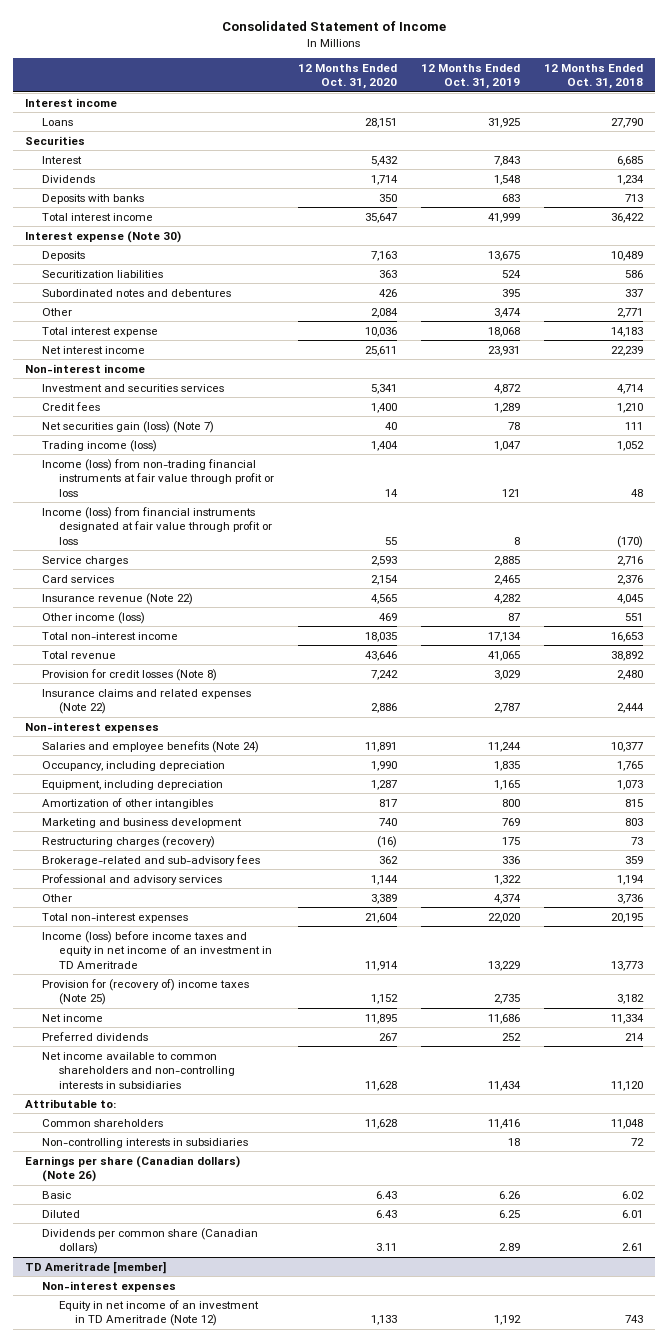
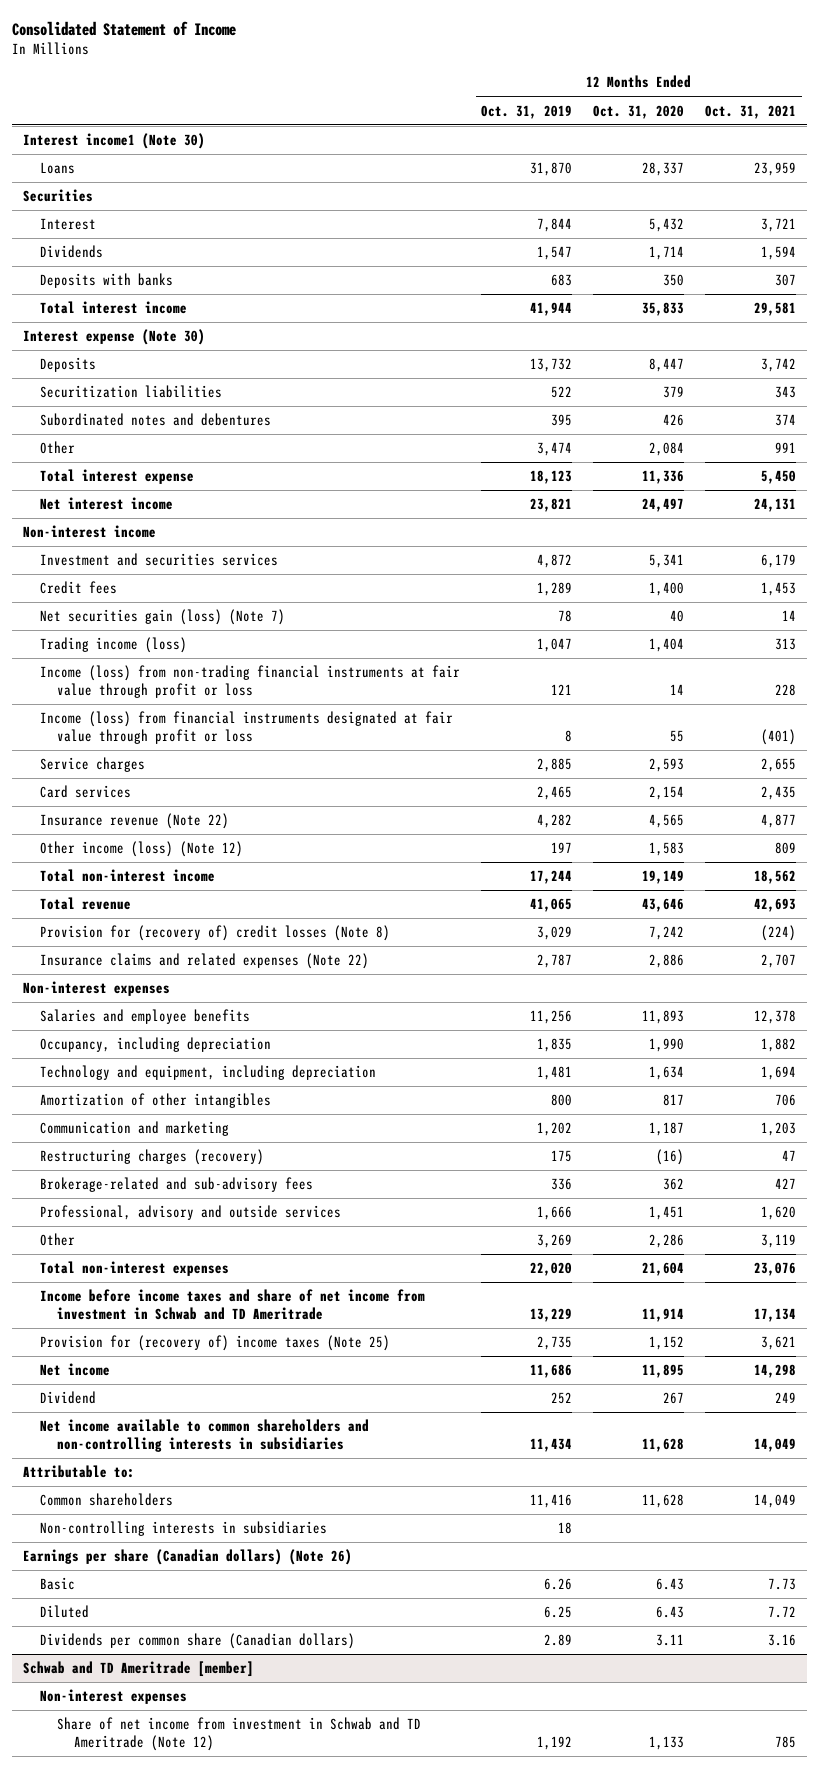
- | 12 Months Ended Oct. 31, 2020 | 12 Months Ended Oct. 31, 2019 | 12 Months Ended Oct. 31, 2018
+ | 12 Months Ended Oct. 31, 2019 | 12 Months Ended Oct. 31, 2020 | 12 Months Ended Oct. 31, 2021
- Interest income
- Loans | 28,151 | 31,925 | 27,790
+ Interest income1 (Note 30)
+ Loans | 31,870 | 28,337 | 23,959
- Interest | 5,432 | 7,843 | 6,685
- Dividends | 1,714 | 1,548 | 1,234
+ Interest | 7,844 | 5,432 | 3,721
+ Dividends | 1,547 | 1,714 | 1,594
- Total interest income | 35,647 | 41,999 | 36,422
+ Total interest income | 41,944 | 35,833 | 29,581
- Deposits | 7,163 | 13,675 | 10,489
- Securitization liabilities | 363 | 524 | 586
+ Deposits | 13,732 | 8,447 | 3,742
+ Securitization liabilities | 522 | 379 | 343
- Total interest expense | 10,036 | 18,068 | 14,183
- Net interest income | 25,611 | 23,931 | 22,239
+ Total interest expense | 18,123 | 11,336 | 5,450
+ Net interest income | 23,821 | 24,497 | 24,131
- Other income (loss) | 469 | 87 | 551
- Total non-interest income | 18,035 | 17,134 | 16,653
+ Other income (loss) (Note 12) | 197 | 1,583 | 809
+ Total non-interest income | 17,244 | 19,149 | 18,562
- Provision for credit losses (Note 8) | 7,242 | 3,029 | 2,480
+ Provision for (recovery of) credit losses (Note 8) | 3,029 | 7,242 | (224)
- Salaries and employee benefits (Note 24) | 11,891 | 11,244 | 10,377
+ Salaries and employee benefits | 11,256 | 11,893 | 12,378
- Equipment, including depreciation | 1,287 | 1,165 | 1,073
+ Technology and equipment, including depreciation | 1,481 | 1,634 | 1,694
- Marketing and business development | 740 | 769 | 803
+ Communication and marketing | 1,202 | 1,187 | 1,203
- Professional and advisory services | 1,144 | 1,322 | 1,194
- Other | 3,389 | 4,374 | 3,736
+ Professional, advisory and outside services | 1,666 | 1,451 | 1,620
+ Other | 3,269 | 2,286 | 3,119
- Income (loss) before income taxes and equity in net income of an investment in TD Ameritrade | 11,914 | 13,229 | 13,773
+ Income before income taxes and share of net income from investment in Schwab and TD Ameritrade | 13,229 | 11,914 | 17,134
- Preferred dividends | 267 | 252 | 214
+ Dividend | 252 | 267 | 249
- TD Ameritrade [member]
+ Schwab and TD Ameritrade [member]
- Equity in net income of an investment in TD Ameritrade (Note 12) | 1,133 | 1,192 | 743
+ Share of net income from investment in Schwab and TD Ameritrade (Note 12) | 1,192 | 1,133 | 785

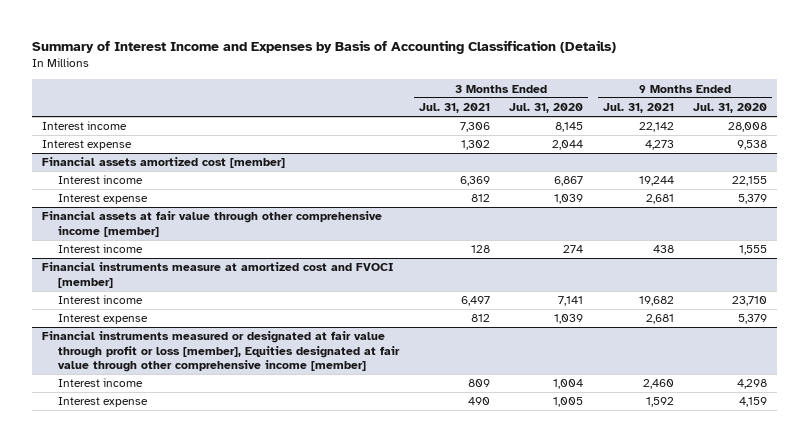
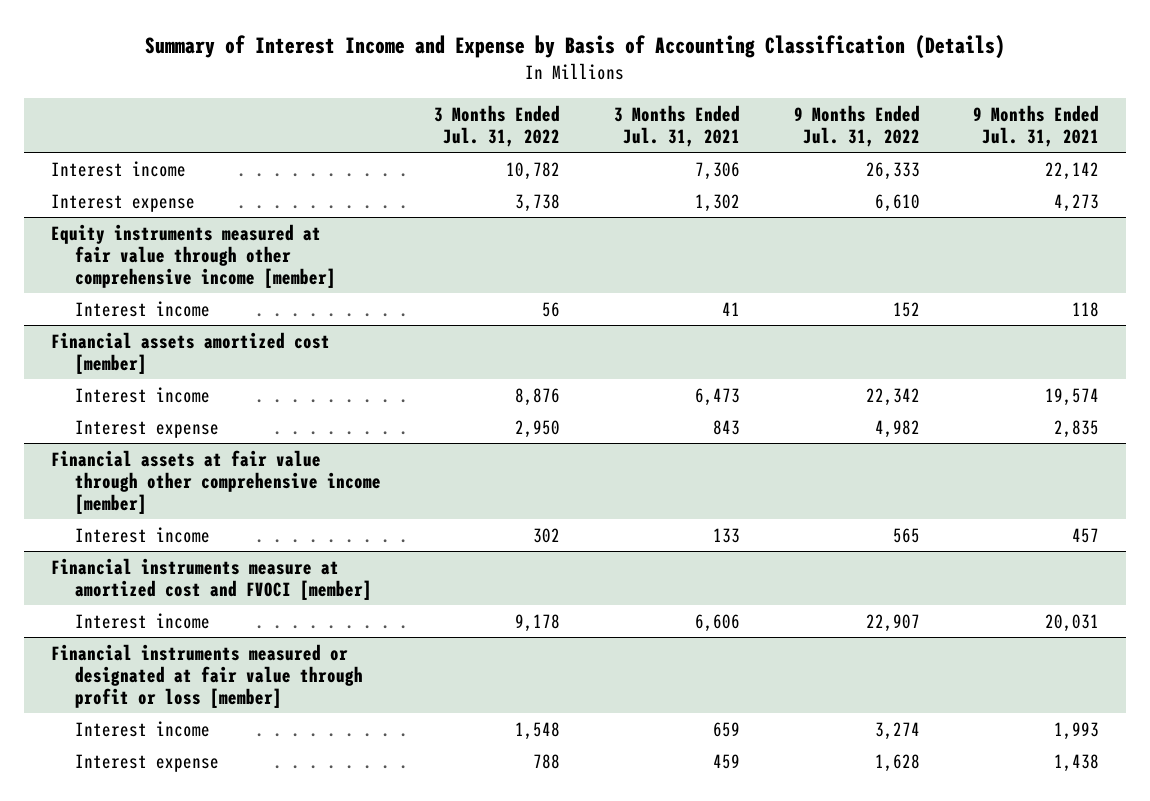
- Summary of Interest Income and Expenses by Basis of Accounting Classification (Details)
+ Summary of Interest Income and Expense by Basis of Accounting Classification (Details)
- | 3 Months Ended Jul. 31, 2021 | 3 Months Ended Jul. 31, 2020 | 9 Months Ended Jul. 31, 2021 | 9 Months Ended Jul. 31, 2020
+ | 3 Months Ended Jul. 31, 2022 | 3 Months Ended Jul. 31, 2021 | 9 Months Ended Jul. 31, 2022 | 9 Months Ended Jul. 31, 2021
+ Equity instruments measured at fair value through other comprehensive income [member]
+ Interest income | 56 | 41 | 152 | 118
@ Financial assets amortized cost [member]
- Interest income | 6,369 | 6,867 | 19,244 | 22,155
- Interest expense | 812 | 1,039 | 2,681 | 5,379
+ Interest income | 8,876 | 6,473 | 22,342 | 19,574
+ Interest expense | 2,950 | 843 | 4,982 | 2,835
@ Financial assets at fair value through other comprehensive income [member]
- Interest income | 128 | 274 | 438 | 1,555
+ Interest income | 302 | 133 | 565 | 457
@ Financial instruments measure at amortized cost and FVOCI [member]
- Interest income | 6,497 | 7,141 | 19,682 | 23,710
- Interest expense | 812 | 1,039 | 2,681 | 5,379
- Financial instruments measured or designated at fair value through profit or loss [member], Equities designated at fair value through other comprehensive income [member]
- Interest income | 809 | 1,004 | 2,460 | 4,298
- Interest expense | 490 | 1,005 | 1,592 | 4,159
@ Financial instruments measure at amortized cost and FVOCI [member]
+ Interest income | 9,178 | 6,606 | 22,907 | 20,031
+ Financial instruments measured or designated at fair value through profit or loss [member]
+ Interest income | 1,548 | 659 | 3,274 | 1,993
+ Interest expense | 788 | 459 | 1,628 | 1,438

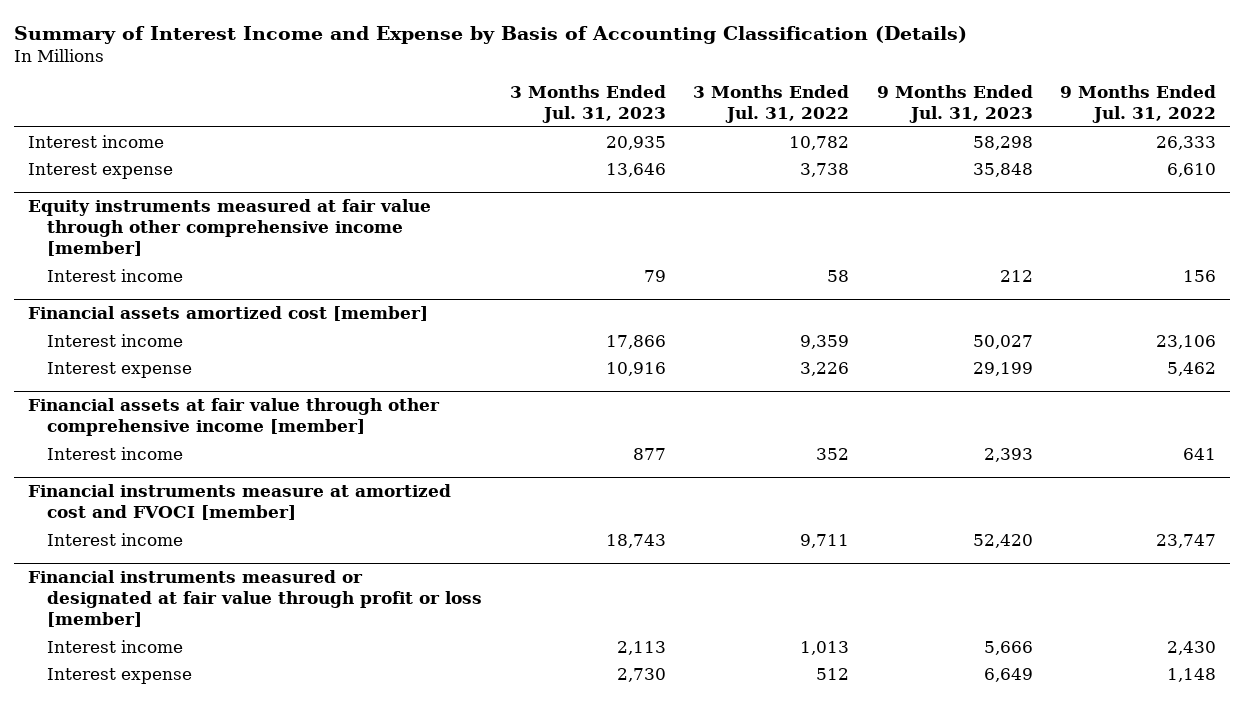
- | 3 Months Ended Jul. 31, 2022 | 3 Months Ended Jul. 31, 2021 | 9 Months Ended Jul. 31, 2022 | 9 Months Ended Jul. 31, 2021
+ | 3 Months Ended Jul. 31, 2023 | 3 Months Ended Jul. 31, 2022 | 9 Months Ended Jul. 31, 2023 | 9 Months Ended Jul. 31, 2022
@ Equity instruments measured at fair value through other comprehensive income [member]
- Interest income | 56 | 41 | 152 | 118
+ Interest income | 79 | 58 | 212 | 156
@ Financial assets amortized cost [member]
- Interest income | 8,876 | 6,473 | 22,342 | 19,574
- Interest expense | 2,950 | 843 | 4,982 | 2,835
+ Interest income | 17,866 | 9,359 | 50,027 | 23,106
+ Interest expense | 10,916 | 3,226 | 29,199 | 5,462
@ Financial assets at fair value through other comprehensive income [member]
- Interest income | 302 | 133 | 565 | 457
+ Interest income | 877 | 352 | 2,393 | 641
@ Financial instruments measure at amortized cost and FVOCI [member]
- Interest income | 9,178 | 6,606 | 22,907 | 20,031
+ Interest income | 18,743 | 9,711 | 52,420 | 23,747
@ Financial instruments measured or designated at fair value through profit or loss [member]
- Interest income | 1,548 | 659 | 3,274 | 1,993
- Interest expense | 788 | 459 | 1,628 | 1,438
+ Interest income | 2,113 | 1,013 | 5,666 | 2,430
+ Interest expense | 2,730 | 512 | 6,649 | 1,148

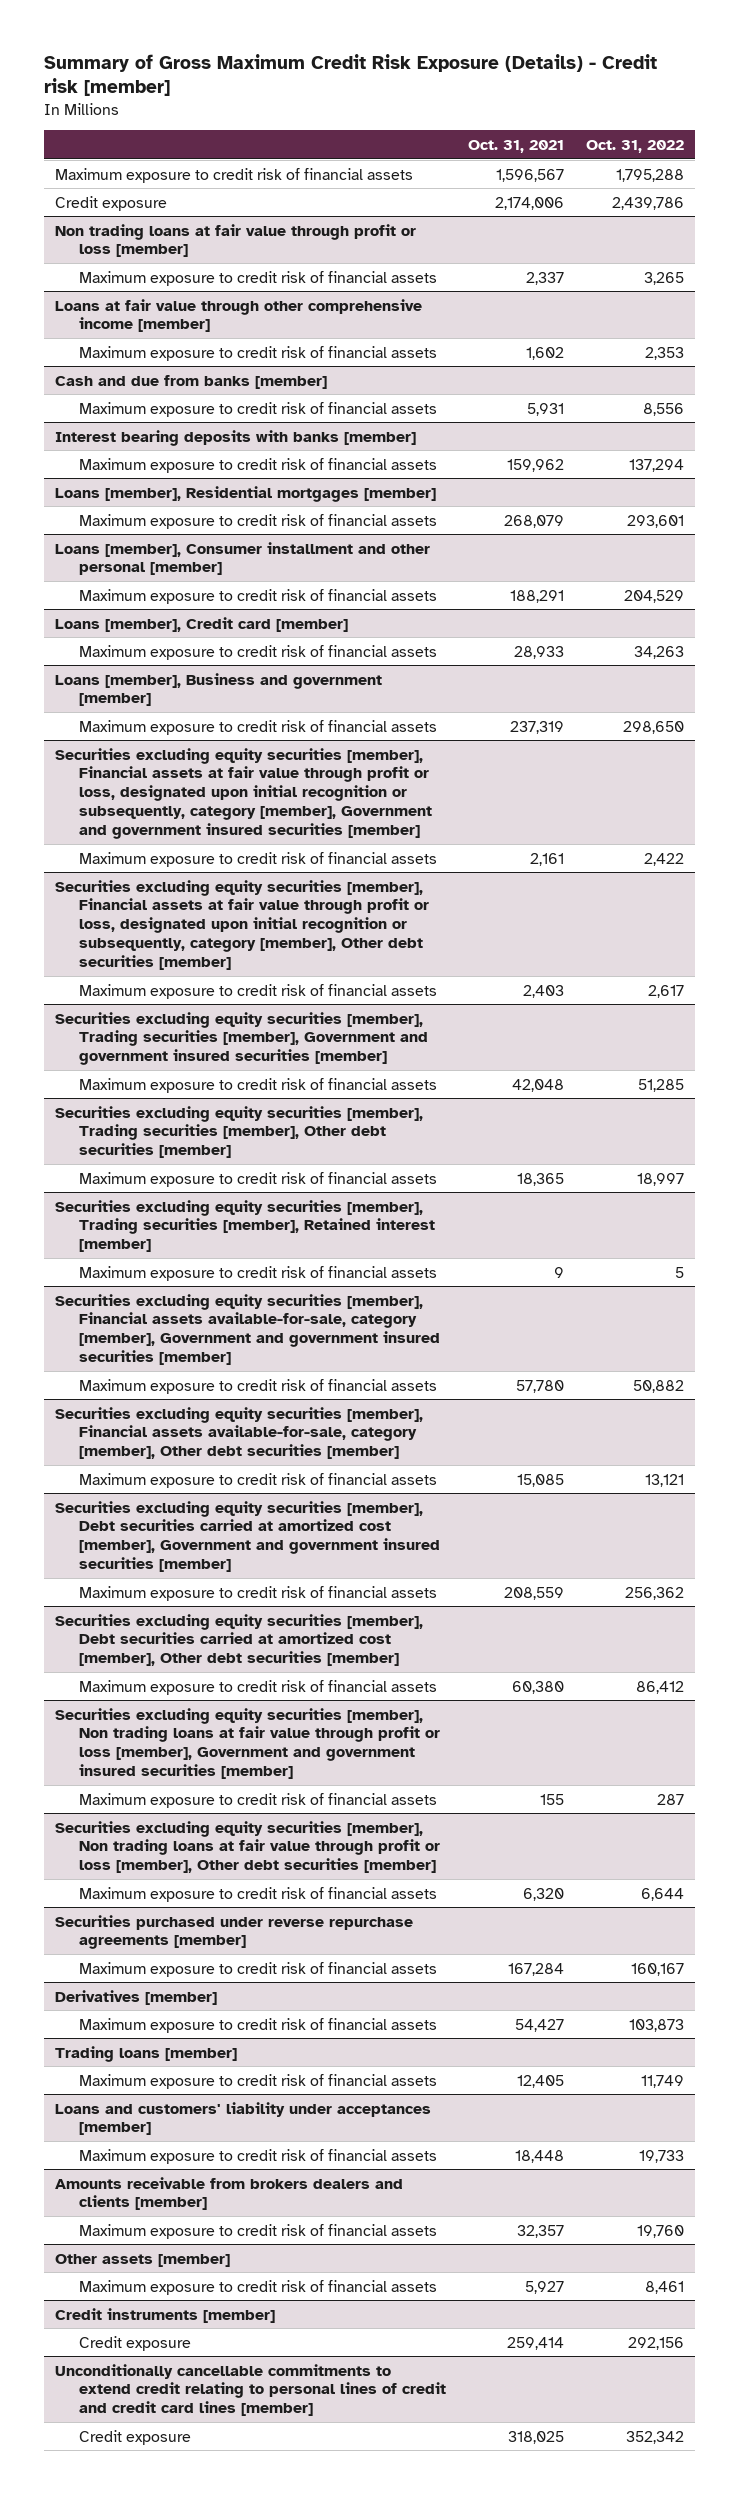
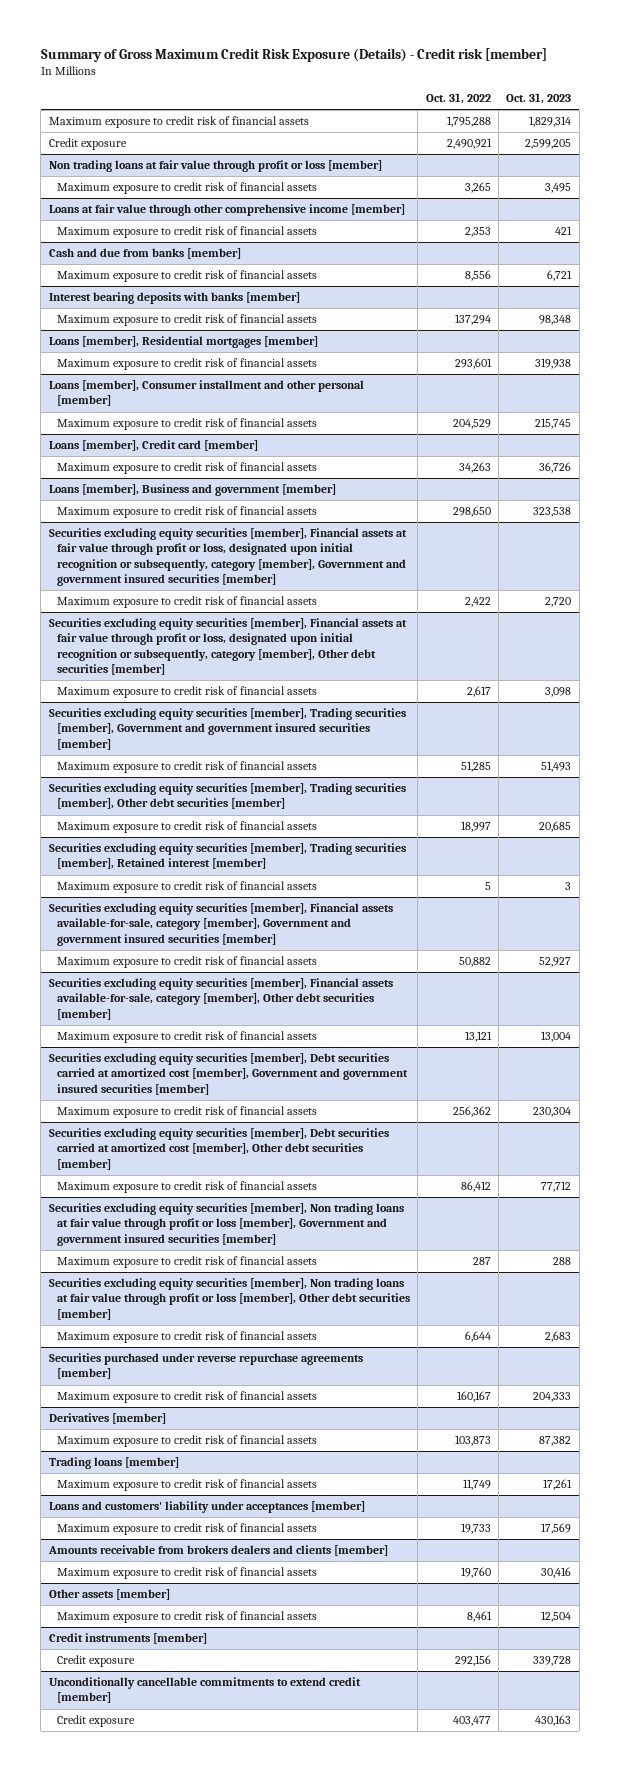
- | Oct. 31, 2021 | Oct. 31, 2022
+ | Oct. 31, 2022 | Oct. 31, 2023
- Credit exposure | 2,174,006 | 2,439,786
+ Credit exposure | 2,490,921 | 2,599,205
- Unconditionally cancellable commitments to extend credit relating to personal lines of credit and credit card lines [member]
- Credit exposure | 318,025 | 352,342
+ Unconditionally cancellable commitments to extend credit [member]
+ Credit exposure | 403,477 | 430,163

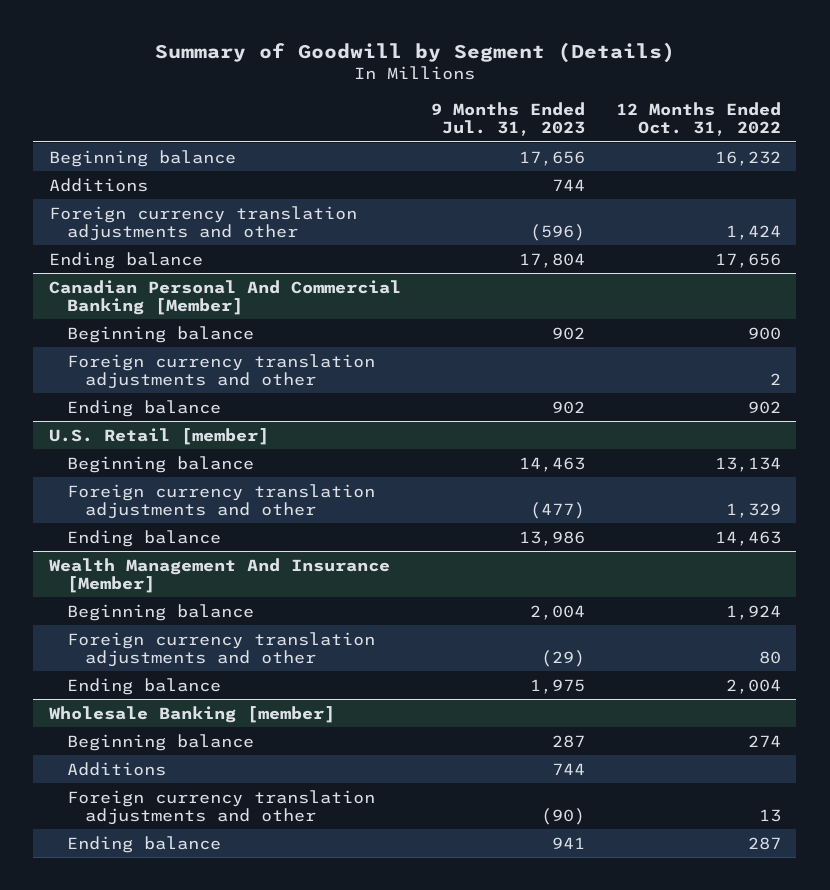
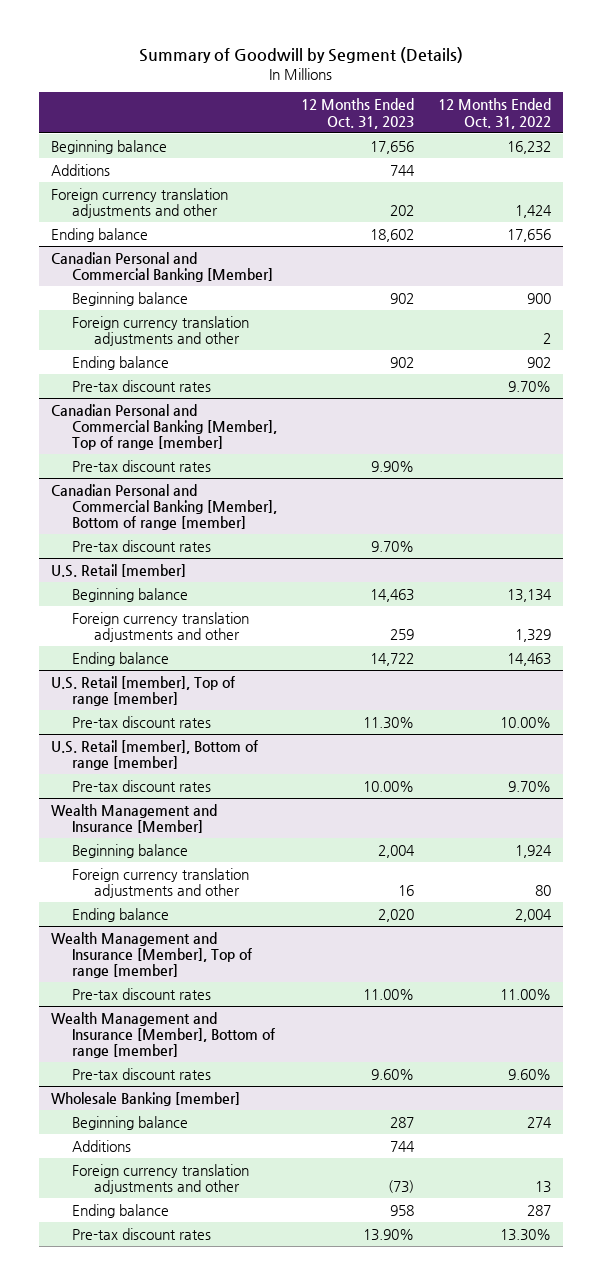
- | 9 Months Ended Jul. 31, 2023 | 12 Months Ended Oct. 31, 2022
+ | 12 Months Ended Oct. 31, 2023 | 12 Months Ended Oct. 31, 2022
- Canadian Personal And Commercial Banking [Member]
+ Canadian Personal and Commercial Banking [Member]
+ Pre-tax discount rates | | 9.70%
+ Canadian Personal and Commercial Banking [Member], Top of range [member]
+ Pre-tax discount rates | 9.90% |
+ Canadian Personal and Commercial Banking [Member], Bottom of range [member]
+ Pre-tax discount rates | 9.70% |
- Wealth Management And Insurance [Member]
+ U.S. Retail [member], Top of range [member]
+ Pre-tax discount rates | 11.30% | 10.00%
+ U.S. Retail [member], Bottom of range [member]
+ Pre-tax discount rates | 10.00% | 9.70%
+ Wealth Management and Insurance [Member]
+ Wealth Management and Insurance [Member], Top of range [member]
+ Pre-tax discount rates | 11.00% | 11.00%
+ Wealth Management and Insurance [Member], Bottom of range [member]
+ Pre-tax discount rates | 9.60% | 9.60%
@ Wholesale Banking [member]
+ Pre-tax discount rates | 13.90% | 13.30%

